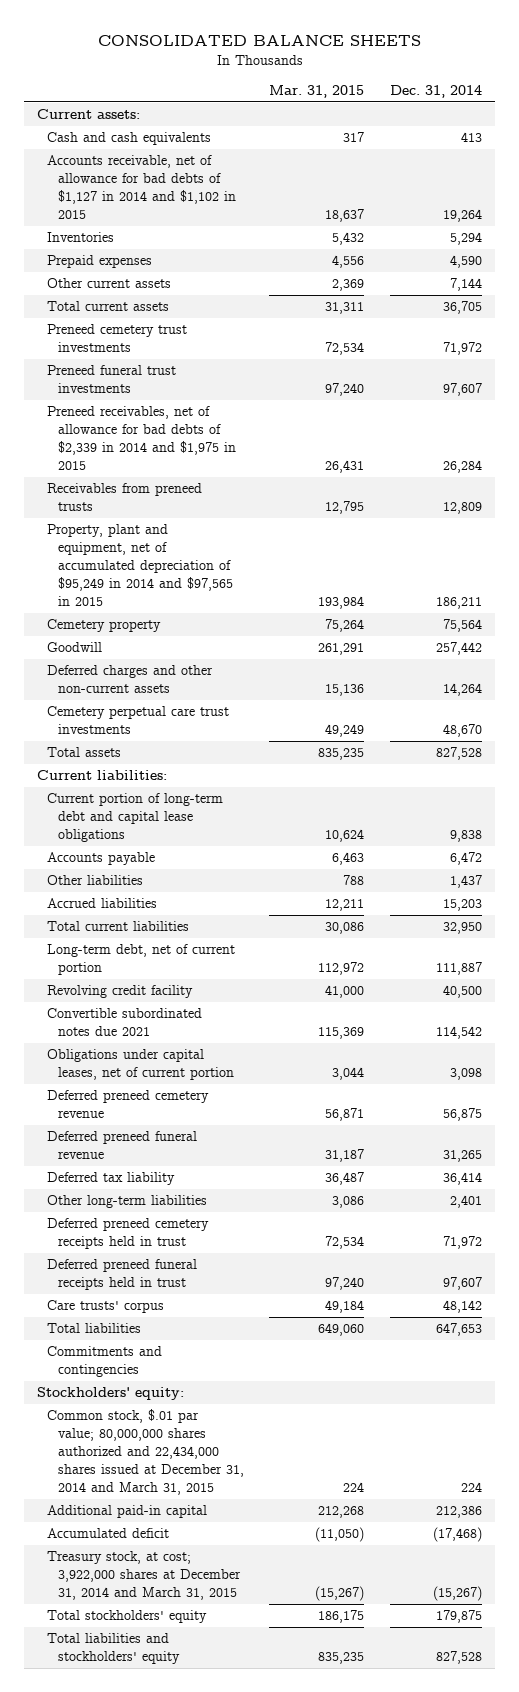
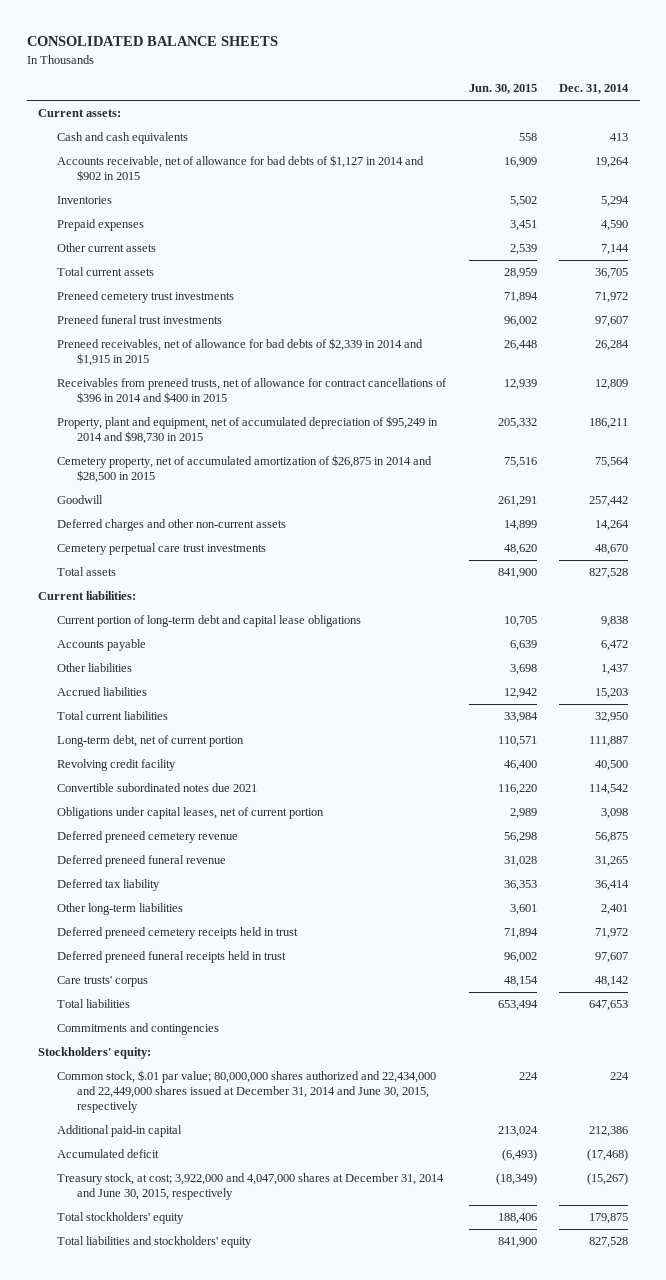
- | Mar. 31, 2015 | Dec. 31, 2014
+ | Jun. 30, 2015 | Dec. 31, 2014
- Accounts receivable, net of allowance for bad debts of $1,127 in 2014 and $1,102 in 2015 | 18,637 | 19,264
+ Accounts receivable, net of allowance for bad debts of $1,127 in 2014 and $902 in 2015 | 16,909 | 19,264
- Preneed receivables, net of allowance for bad debts of $2,339 in 2014 and $1,975 in 2015 | 26,431 | 26,284
- Receivables from preneed trusts | 12,795 | 12,809
- Property, plant and equipment, net of accumulated depreciation of $95,249 in 2014 and $97,565 in 2015 | 193,984 | 186,211
- Cemetery property | 75,264 | 75,564
+ Preneed receivables, net of allowance for bad debts of $2,339 in 2014 and $1,915 in 2015 | 26,448 | 26,284
+ Receivables from preneed trusts, net of allowance for contract cancellations of $396 in 2014 and $400 in 2015 | 12,939 | 12,809
+ Property, plant and equipment, net of accumulated depreciation of $95,249 in 2014 and $98,730 in 2015 | 205,332 | 186,211
+ Cemetery property, net of accumulated amortization of $26,875 in 2014 and $28,500 in 2015 | 75,516 | 75,564
- Common stock, $.01 par value; 80,000,000 shares authorized and 22,434,000 shares issued at December 31, 2014 and March 31, 2015 | 224 | 224
+ Common stock, $.01 par value; 80,000,000 shares authorized and 22,434,000 and 22,449,000 shares issued at December 31, 2014 and June 30, 2015, respectively | 224 | 224
- Treasury stock, at cost; 3,922,000 shares at December 31, 2014 and March 31, 2015 | (15,267) | (15,267)
+ Treasury stock, at cost; 3,922,000 and 4,047,000 shares at December 31, 2014 and June 30, 2015, respectively | (18,349) | (15,267)

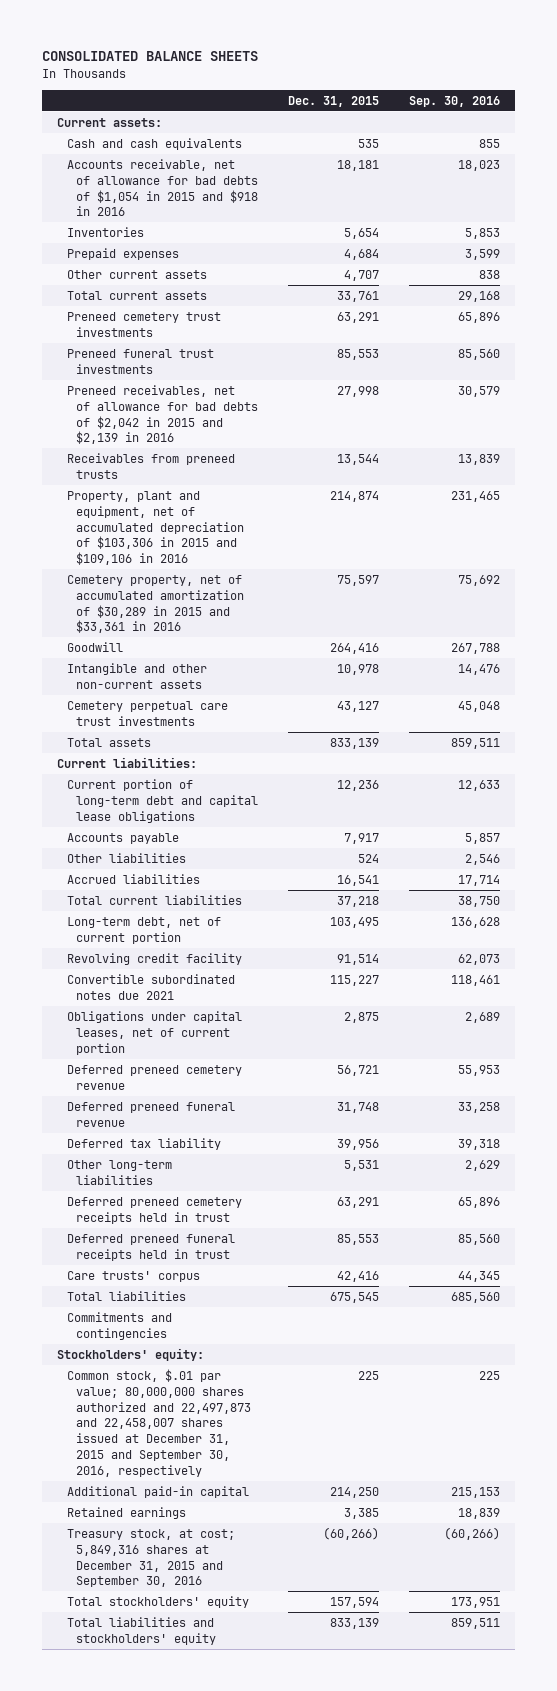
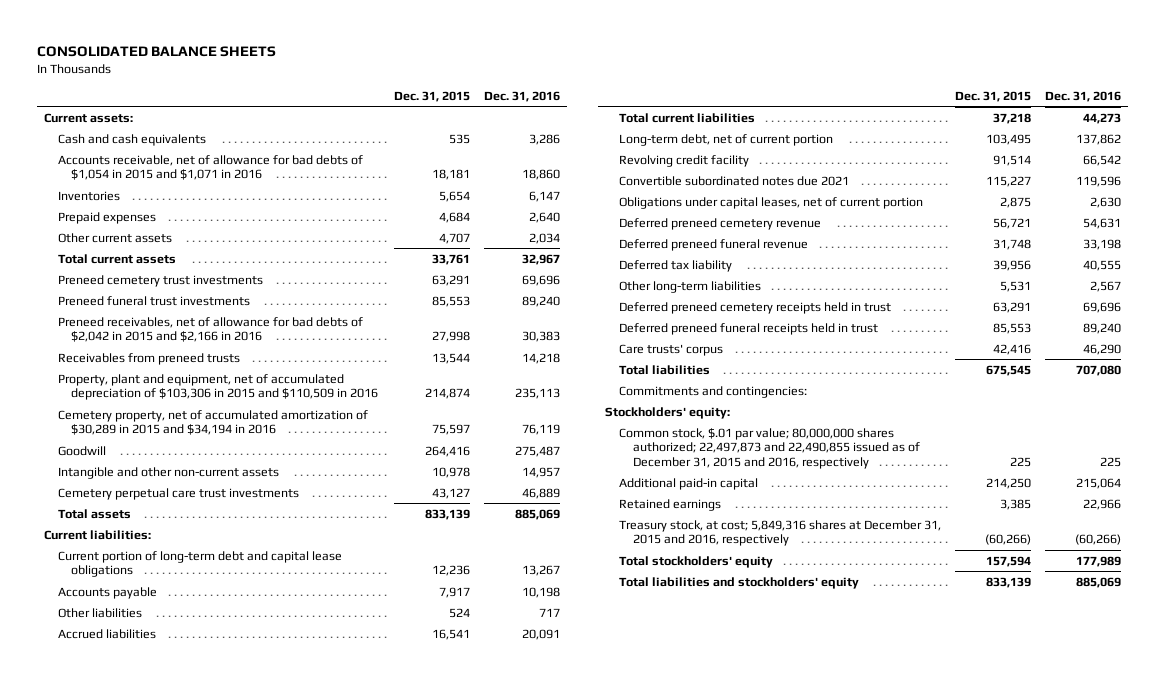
- | Dec. 31, 2015 | Sep. 30, 2016
+ | Dec. 31, 2015 | Dec. 31, 2016
- Accounts receivable, net of allowance for bad debts of $1,054 in 2015 and $918 in 2016 | 18,181 | 18,023
+ Accounts receivable, net of allowance for bad debts of $1,054 in 2015 and $1,071 in 2016 | 18,181 | 18,860
- Preneed receivables, net of allowance for bad debts of $2,042 in 2015 and $2,139 in 2016 | 27,998 | 30,579
+ Preneed receivables, net of allowance for bad debts of $2,042 in 2015 and $2,166 in 2016 | 27,998 | 30,383
- Property, plant and equipment, net of accumulated depreciation of $103,306 in 2015 and $109,106 in 2016 | 214,874 | 231,465
- Cemetery property, net of accumulated amortization of $30,289 in 2015 and $33,361 in 2016 | 75,597 | 75,692
+ Property, plant and equipment, net of accumulated depreciation of $103,306 in 2015 and $110,509 in 2016 | 214,874 | 235,113
+ Cemetery property, net of accumulated amortization of $30,289 in 2015 and $34,194 in 2016 | 75,597 | 76,119
- Commitments and contingencies
+ Commitments and contingencies:
- Common stock, $.01 par value; 80,000,000 shares authorized and 22,497,873 and 22,458,007 shares issued at December 31, 2015 and September 30, 2016, respectively | 225 | 225
+ Common stock, $.01 par value; 80,000,000 shares authorized; 22,497,873 and 22,490,855 issued as of December 31, 2015 and 2016, respectively | 225 | 225
- Treasury stock, at cost; 5,849,316 shares at December 31, 2015 and September 30, 2016 | (60,266) | (60,266)
+ Treasury stock, at cost; 5,849,316 shares at December 31, 2015 and 2016, respectively | (60,266) | (60,266)

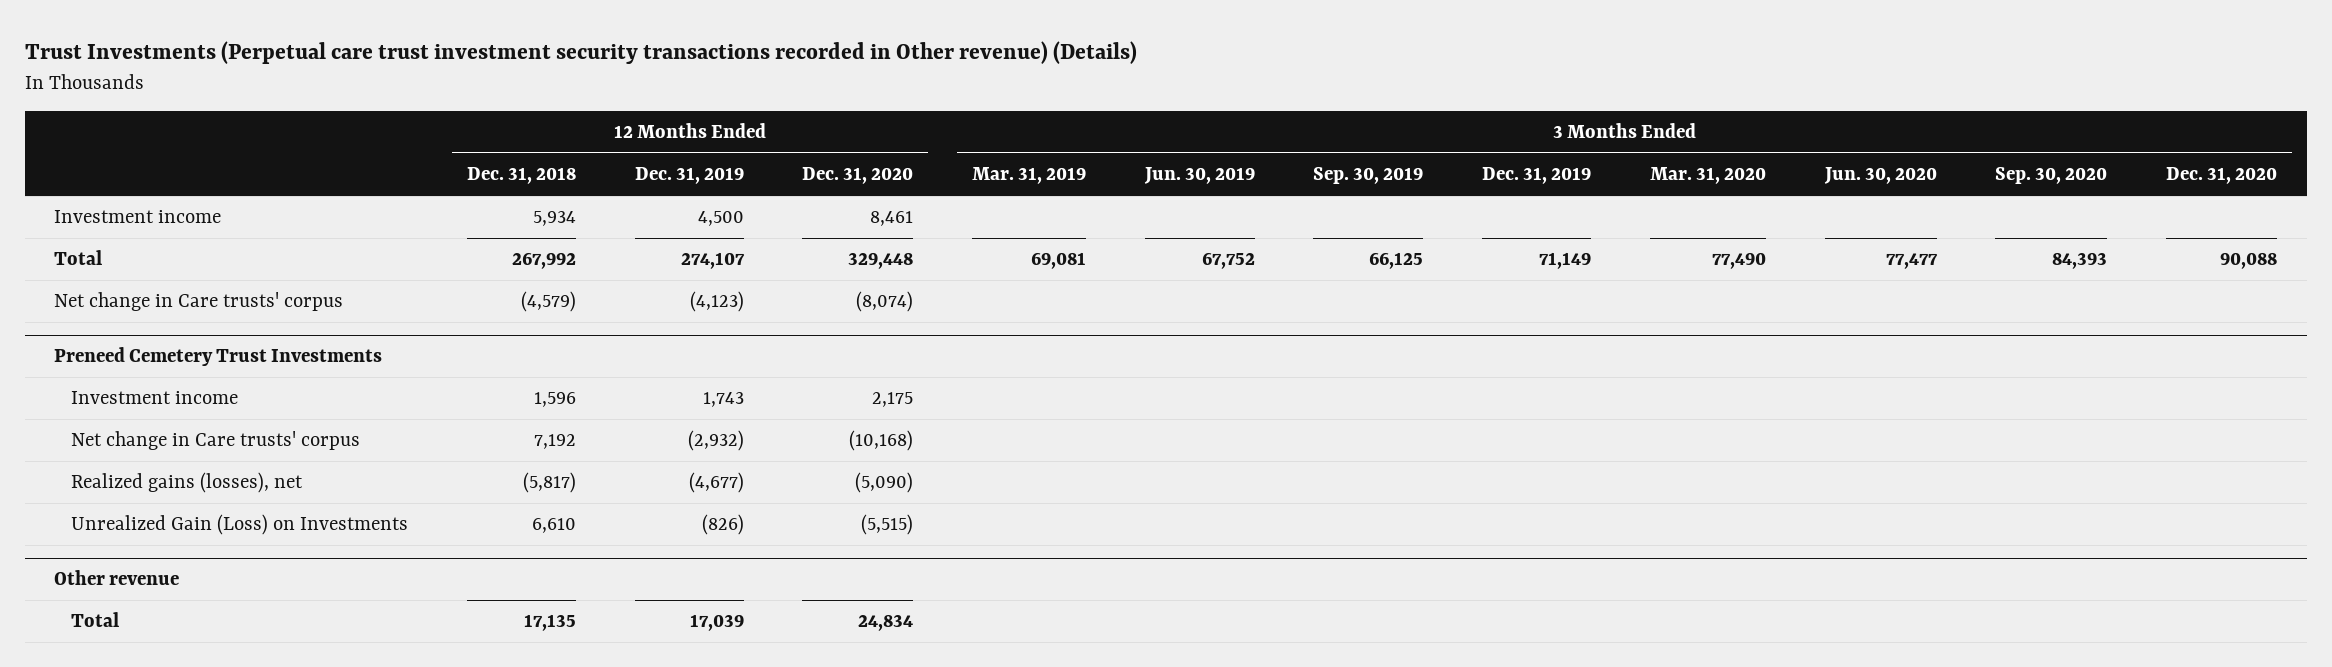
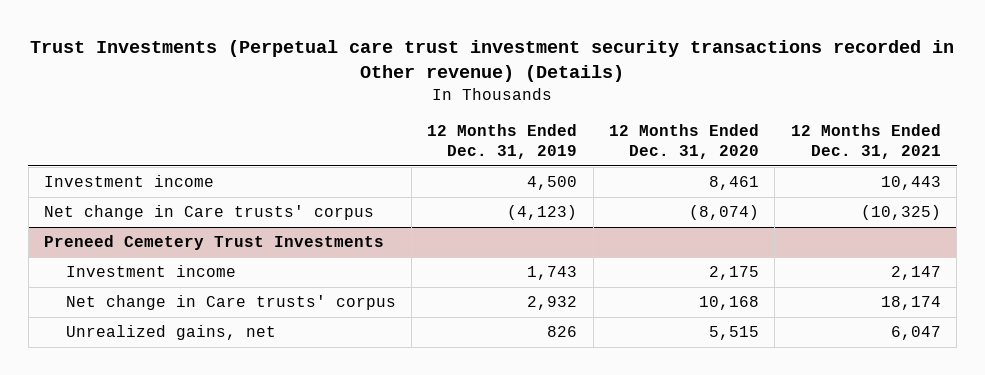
- | 12 Months Ended Dec. 31, 2018 | 12 Months Ended Dec. 31, 2019 | 12 Months Ended Dec. 31, 2020 | 3 Months Ended Mar. 31, 2019 | 3 Months Ended Jun. 30, 2019 | 3 Months Ended Sep. 30, 2019 | 3 Months Ended Dec. 31, 2019 | 3 Months Ended Mar. 31, 2020 | 3 Months Ended Jun. 30, 2020 | 3 Months Ended Sep. 30, 2020 | 3 Months Ended Dec. 31, 2020
+ | 12 Months Ended Dec. 31, 2019 | 12 Months Ended Dec. 31, 2020 | 12 Months Ended Dec. 31, 2021
- Total | 267,992 | 274,107 | 329,448 | 69,081 | 67,752 | 66,125 | 71,149 | 77,490 | 77,477 | 84,393 | 90,088
@ Preneed Cemetery Trust Investments
- Net change in Care trusts' corpus | 7,192 | (2,932) | (10,168) | | | | | | | |
- Realized gains (losses), net | (5,817) | (4,677) | (5,090) | | | | | | | |
- Unrealized Gain (Loss) on Investments | 6,610 | (826) | (5,515) | | | | | | | |
- Other revenue
- Total | 17,135 | 17,039 | 24,834 | | | | | | | |
@ Preneed Cemetery Trust Investments
+ Net change in Care trusts' corpus | 2,932 | 10,168 | 18,174
+ Unrealized gains, net | 826 | 5,515 | 6,047

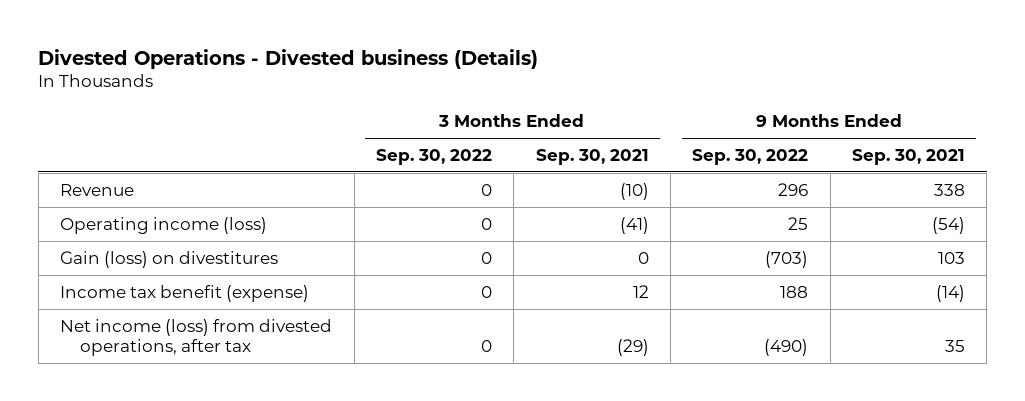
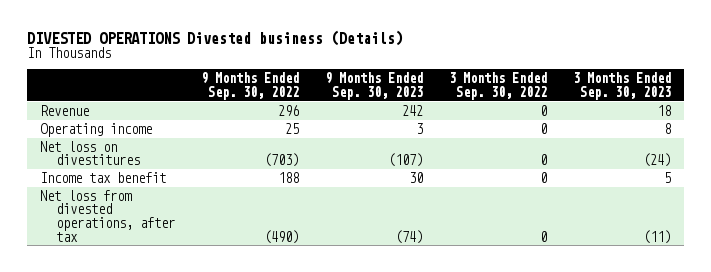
- Divested Operations - Divested business (Details)
+ DIVESTED OPERATIONS Divested business (Details)
- | 3 Months Ended Sep. 30, 2022 | 3 Months Ended Sep. 30, 2021 | 9 Months Ended Sep. 30, 2022 | 9 Months Ended Sep. 30, 2021
+ | 9 Months Ended Sep. 30, 2022 | 9 Months Ended Sep. 30, 2023 | 3 Months Ended Sep. 30, 2022 | 3 Months Ended Sep. 30, 2023
- Operating income (loss) | 0 | (41) | 25 | (54)
- Gain (loss) on divestitures | 0 | 0 | (703) | 103
- Income tax benefit (expense) | 0 | 12 | 188 | (14)
- Net income (loss) from divested operations, after tax | 0 | (29) | (490) | 35
+ Operating income | 25 | 3 | 0 | 8
+ Net loss on divestitures | (703) | (107) | 0 | (24)
+ Income tax benefit | 188 | 30 | 0 | 5
+ Net loss from divested operations, after tax | (490) | (74) | 0 | (11)

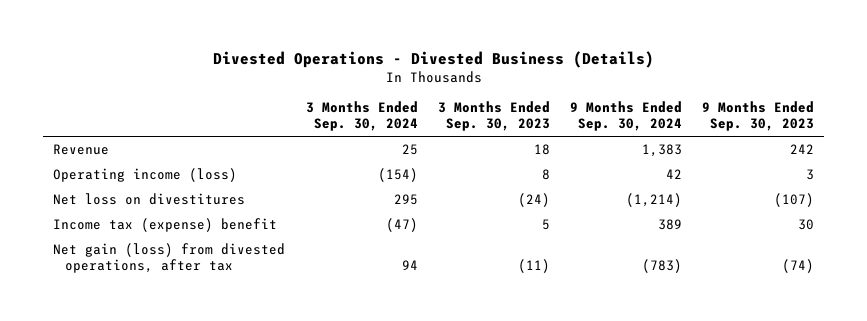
- DIVESTED OPERATIONS Divested business (Details)
+ Divested Operations - Divested Business (Details)
- | 9 Months Ended Sep. 30, 2022 | 9 Months Ended Sep. 30, 2023 | 3 Months Ended Sep. 30, 2022 | 3 Months Ended Sep. 30, 2023
+ | 3 Months Ended Sep. 30, 2024 | 3 Months Ended Sep. 30, 2023 | 9 Months Ended Sep. 30, 2024 | 9 Months Ended Sep. 30, 2023
- Operating income | 25 | 3 | 0 | 8
+ Operating income (loss) | (154) | 8 | 42 | 3
- Income tax benefit | 188 | 30 | 0 | 5
- Net loss from divested operations, after tax | (490) | (74) | 0 | (11)
+ Income tax (expense) benefit | (47) | 5 | 389 | 30
+ Net gain (loss) from divested operations, after tax | 94 | (11) | (783) | (74)

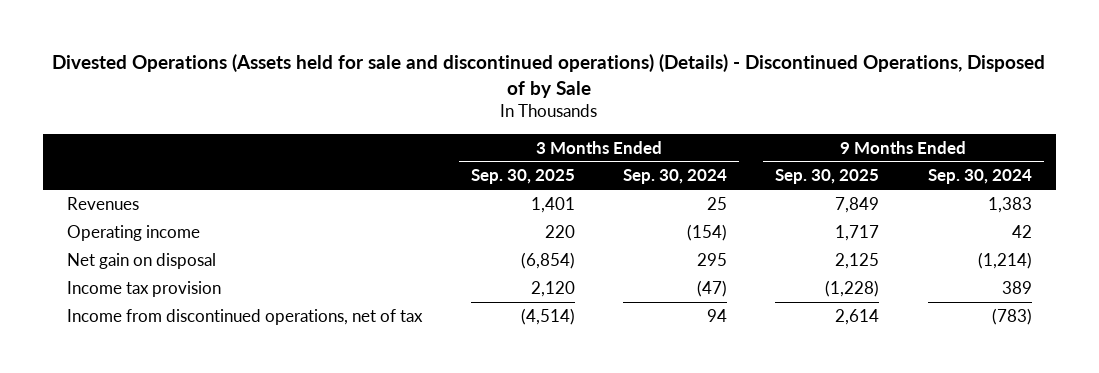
- Divested Operations - Divested Business (Details)
+ Divested Operations (Assets held for sale and discontinued operations) (Details) - Discontinued Operations, Disposed of by Sale
- | 3 Months Ended Sep. 30, 2024 | 3 Months Ended Sep. 30, 2023 | 9 Months Ended Sep. 30, 2024 | 9 Months Ended Sep. 30, 2023
+ | 3 Months Ended Sep. 30, 2025 | 3 Months Ended Sep. 30, 2024 | 9 Months Ended Sep. 30, 2025 | 9 Months Ended Sep. 30, 2024
- Revenue | 25 | 18 | 1,383 | 242
- Operating income (loss) | (154) | 8 | 42 | 3
- Net loss on divestitures | 295 | (24) | (1,214) | (107)
- Income tax (expense) benefit | (47) | 5 | 389 | 30
- Net gain (loss) from divested operations, after tax | 94 | (11) | (783) | (74)
+ Revenues | 1,401 | 25 | 7,849 | 1,383
+ Operating income | 220 | (154) | 1,717 | 42
+ Net gain on disposal | (6,854) | 295 | 2,125 | (1,214)
+ Income tax provision | 2,120 | (47) | (1,228) | 389
+ Income from discontinued operations, net of tax | (4,514) | 94 | 2,614 | (783)

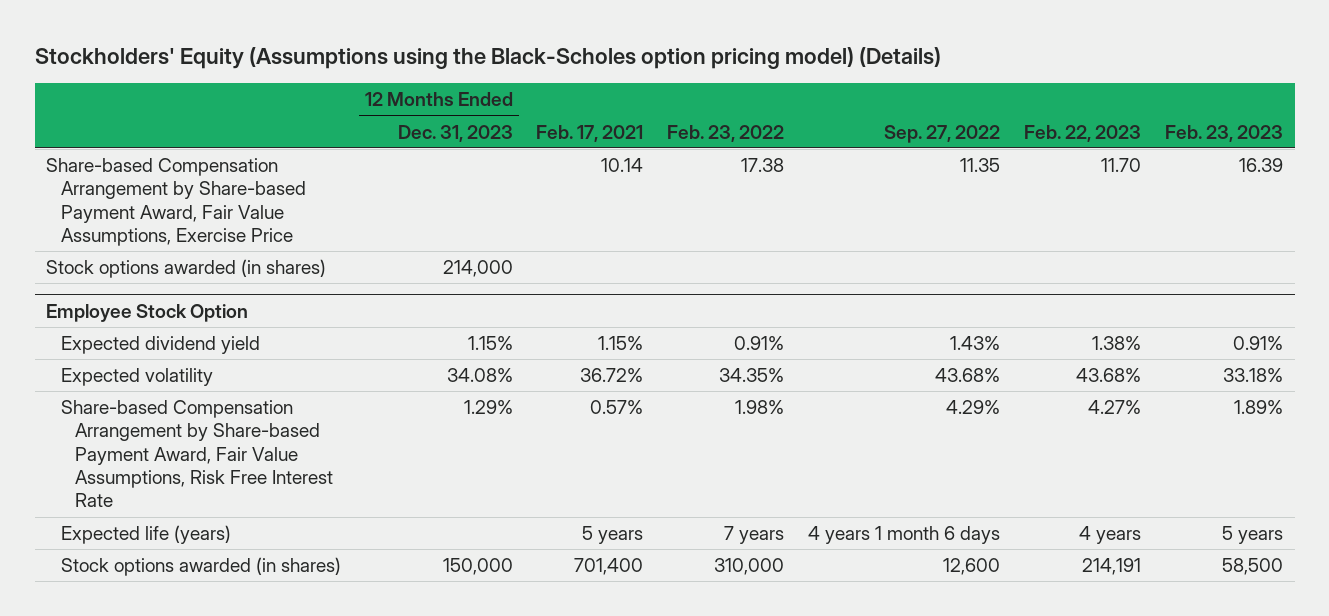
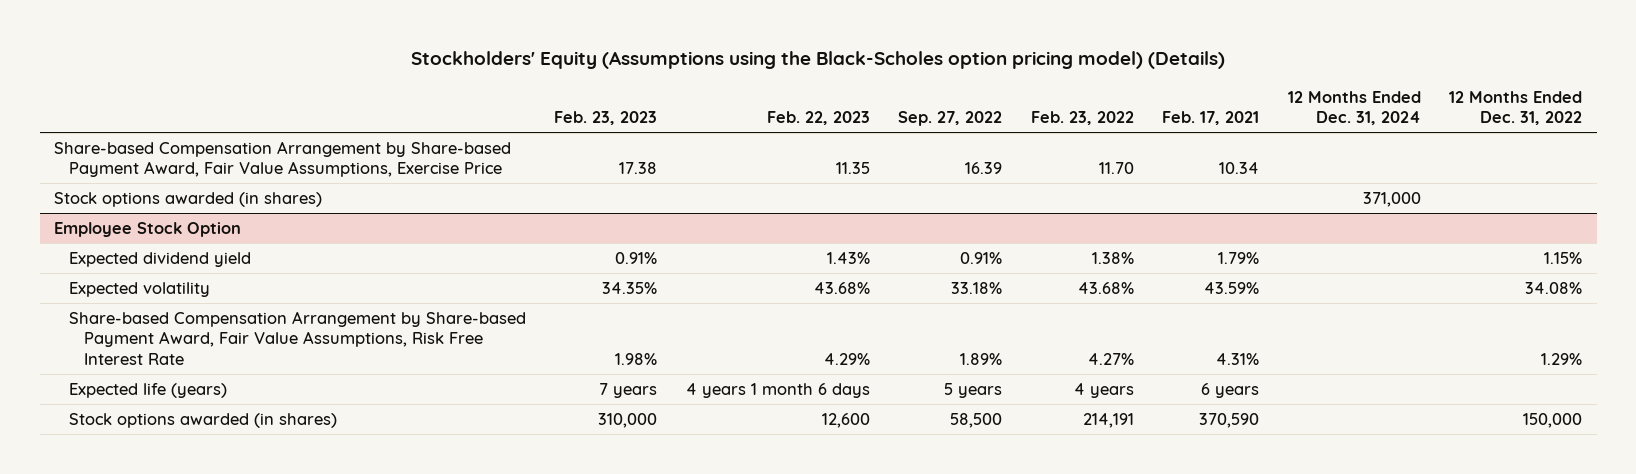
- | 12 Months Ended Dec. 31, 2023 | Feb. 17, 2021 | Feb. 23, 2022 | Sep. 27, 2022 | Feb. 22, 2023 | Feb. 23, 2023
+ | Feb. 23, 2023 | Feb. 22, 2023 | Sep. 27, 2022 | Feb. 23, 2022 | Feb. 17, 2021 | 12 Months Ended Dec. 31, 2024 | 12 Months Ended Dec. 31, 2022
- Share-based Compensation Arrangement by Share-based Payment Award, Fair Value Assumptions, Exercise Price | | 10.14 | 17.38 | 11.35 | 11.70 | 16.39
+ Share-based Compensation Arrangement by Share-based Payment Award, Fair Value Assumptions, Exercise Price | 17.38 | 11.35 | 16.39 | 11.70 | 10.34 | |
@ Employee Stock Option
- Expected dividend yield | 1.15% | 1.15% | 0.91% | 1.43% | 1.38% | 0.91%
- Expected volatility | 34.08% | 36.72% | 34.35% | 43.68% | 43.68% | 33.18%
- Share-based Compensation Arrangement by Share-based Payment Award, Fair Value Assumptions, Risk Free Interest Rate | 1.29% | 0.57% | 1.98% | 4.29% | 4.27% | 1.89%
- Expected life (years) | | 5 years | 7 years | 4 years 1 month 6 days | 4 years | 5 years
- Stock options awarded (in shares) | 150,000 | 701,400 | 310,000 | 12,600 | 214,191 | 58,500
+ Expected dividend yield | 0.91% | 1.43% | 0.91% | 1.38% | 1.79% | | 1.15%
+ Expected volatility | 34.35% | 43.68% | 33.18% | 43.68% | 43.59% | | 34.08%
+ Share-based Compensation Arrangement by Share-based Payment Award, Fair Value Assumptions, Risk Free Interest Rate | 1.98% | 4.29% | 1.89% | 4.27% | 4.31% | | 1.29%
+ Expected life (years) | 7 years | 4 years 1 month 6 days | 5 years | 4 years | 6 years | |
+ Stock options awarded (in shares) | 310,000 | 12,600 | 58,500 | 214,191 | 370,590 | | 150,000

